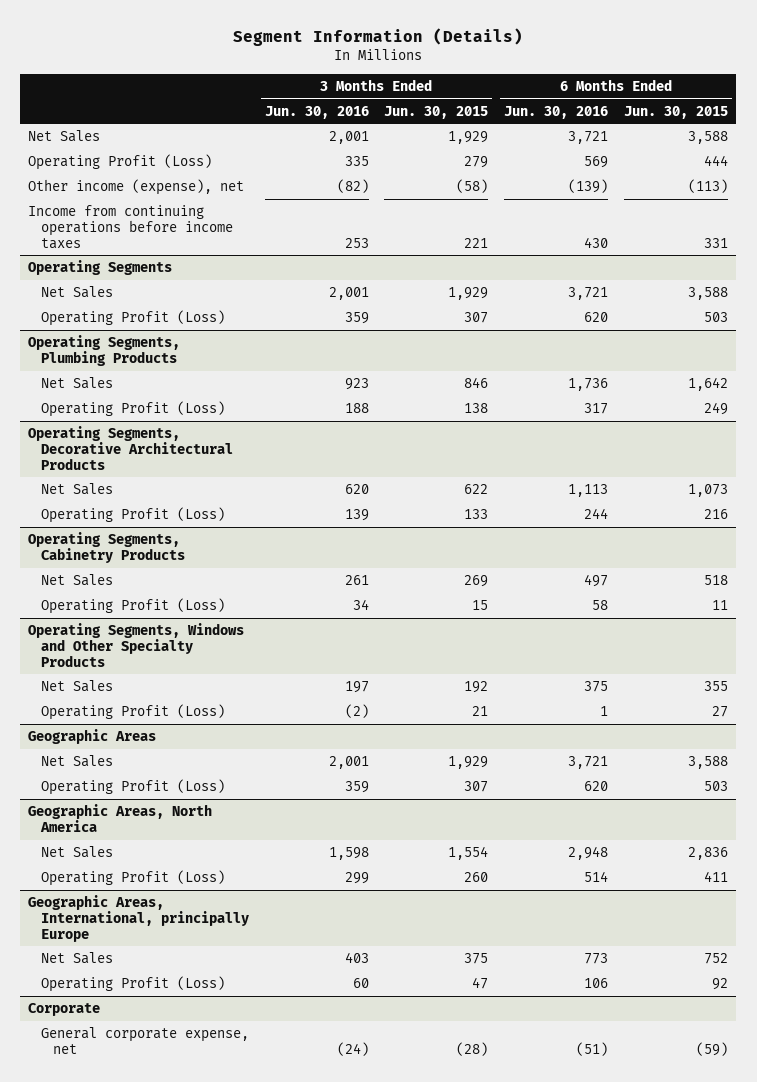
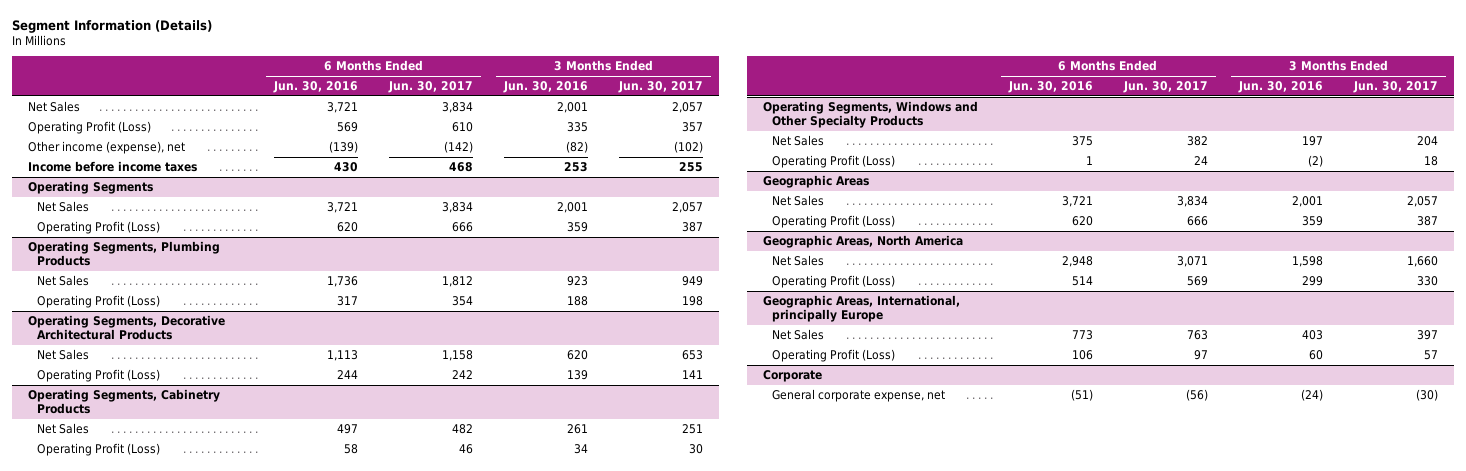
- | 3 Months Ended Jun. 30, 2016 | 3 Months Ended Jun. 30, 2015 | 6 Months Ended Jun. 30, 2016 | 6 Months Ended Jun. 30, 2015
+ | 6 Months Ended Jun. 30, 2016 | 6 Months Ended Jun. 30, 2017 | 3 Months Ended Jun. 30, 2016 | 3 Months Ended Jun. 30, 2017
- Income from continuing operations before income taxes | 253 | 221 | 430 | 331
+ Income before income taxes | 430 | 468 | 253 | 255

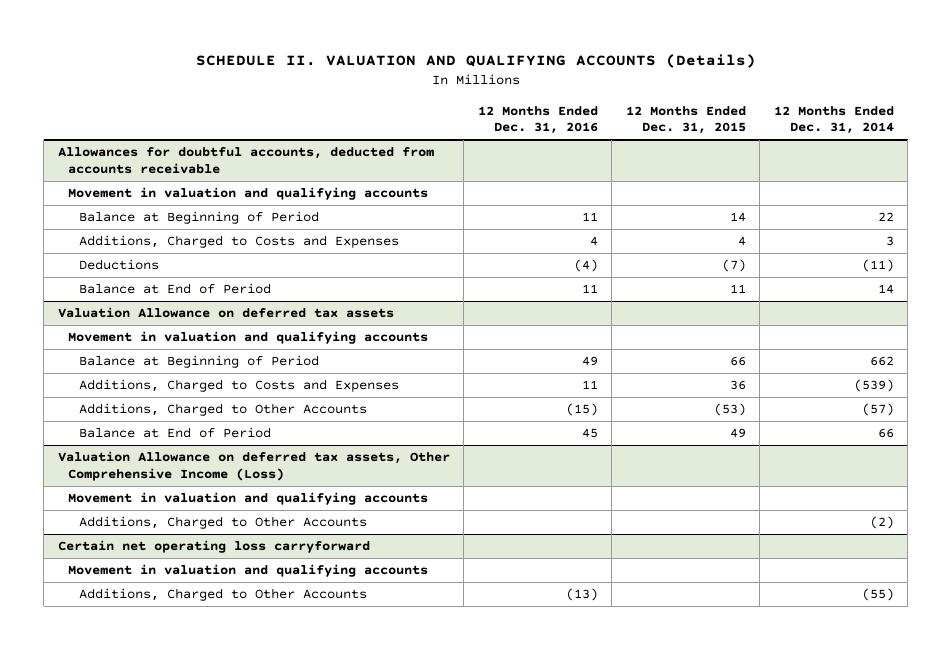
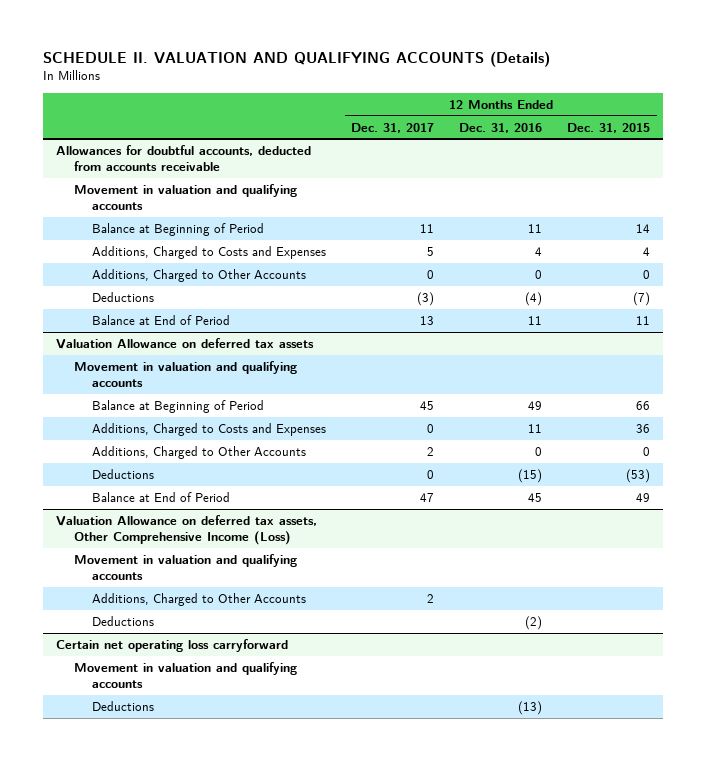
- | 12 Months Ended Dec. 31, 2016 | 12 Months Ended Dec. 31, 2015 | 12 Months Ended Dec. 31, 2014
+ | 12 Months Ended Dec. 31, 2017 | 12 Months Ended Dec. 31, 2016 | 12 Months Ended Dec. 31, 2015
@ Allowances for doubtful accounts, deducted from accounts receivable
+ Additions, Charged to Other Accounts | 0 | 0 | 0
@ Valuation Allowance on deferred tax assets
- Additions, Charged to Other Accounts | (15) | (53) | (57)
+ Additions, Charged to Other Accounts | 2 | 0 | 0
+ Deductions | 0 | (15) | (53)
@ Valuation Allowance on deferred tax assets, Other Comprehensive Income (Loss)
+ Deductions | | (2) |
@ Certain net operating loss carryforward
- Additions, Charged to Other Accounts | (13) | | (55)
+ Deductions | | (13) |

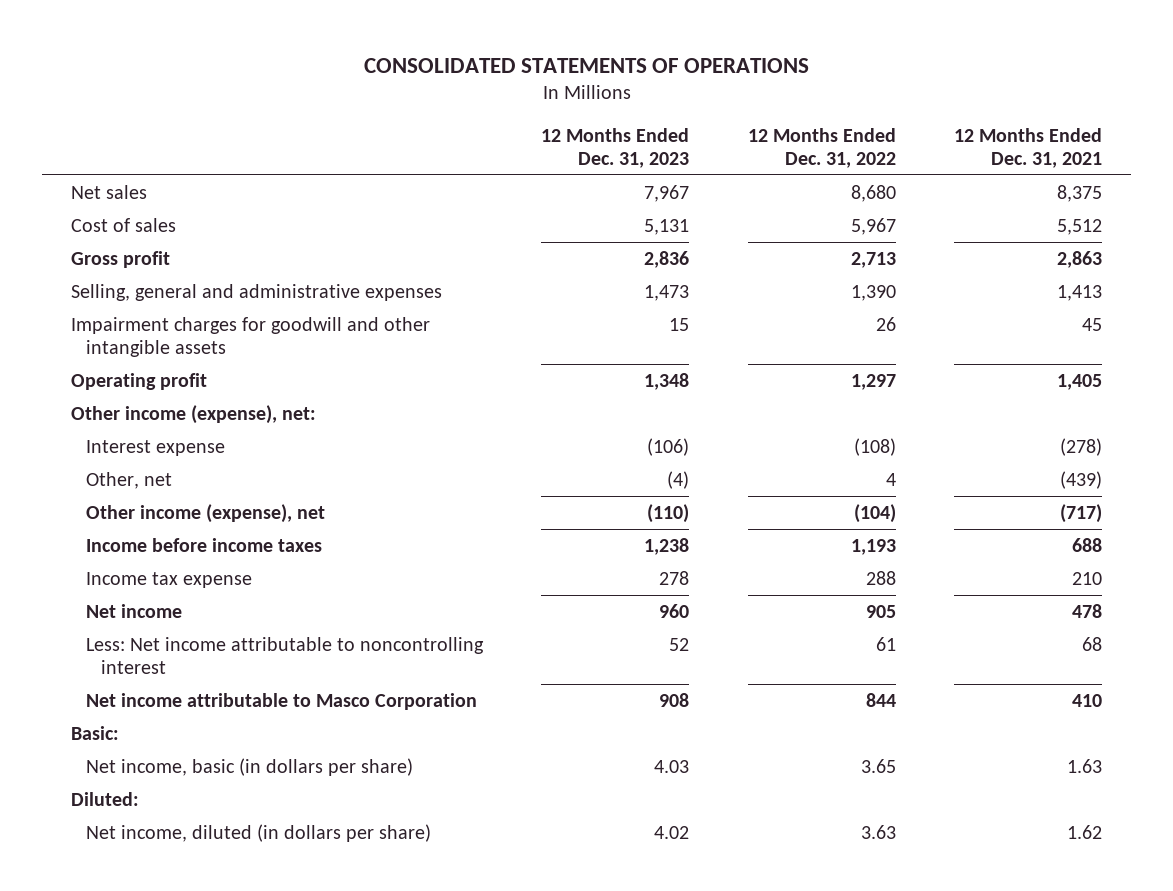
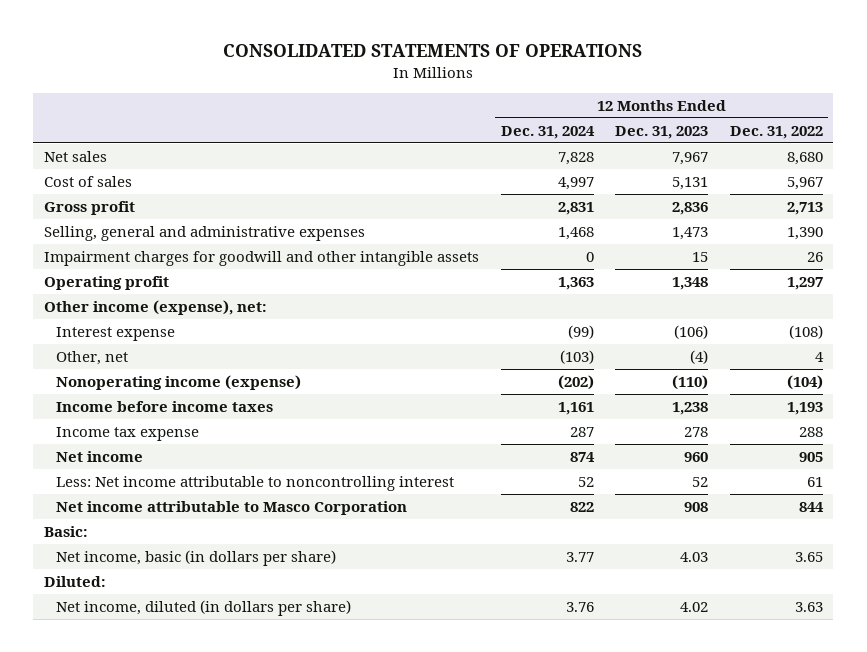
- | 12 Months Ended Dec. 31, 2023 | 12 Months Ended Dec. 31, 2022 | 12 Months Ended Dec. 31, 2021
+ | 12 Months Ended Dec. 31, 2024 | 12 Months Ended Dec. 31, 2023 | 12 Months Ended Dec. 31, 2022
- Other income (expense), net | (110) | (104) | (717)
+ Nonoperating income (expense) | (202) | (110) | (104)

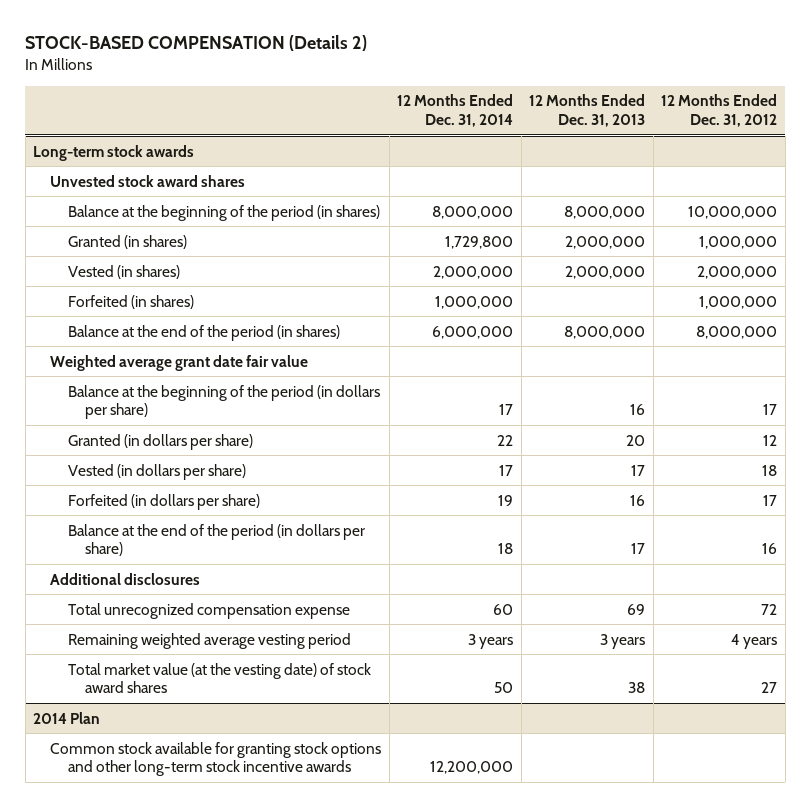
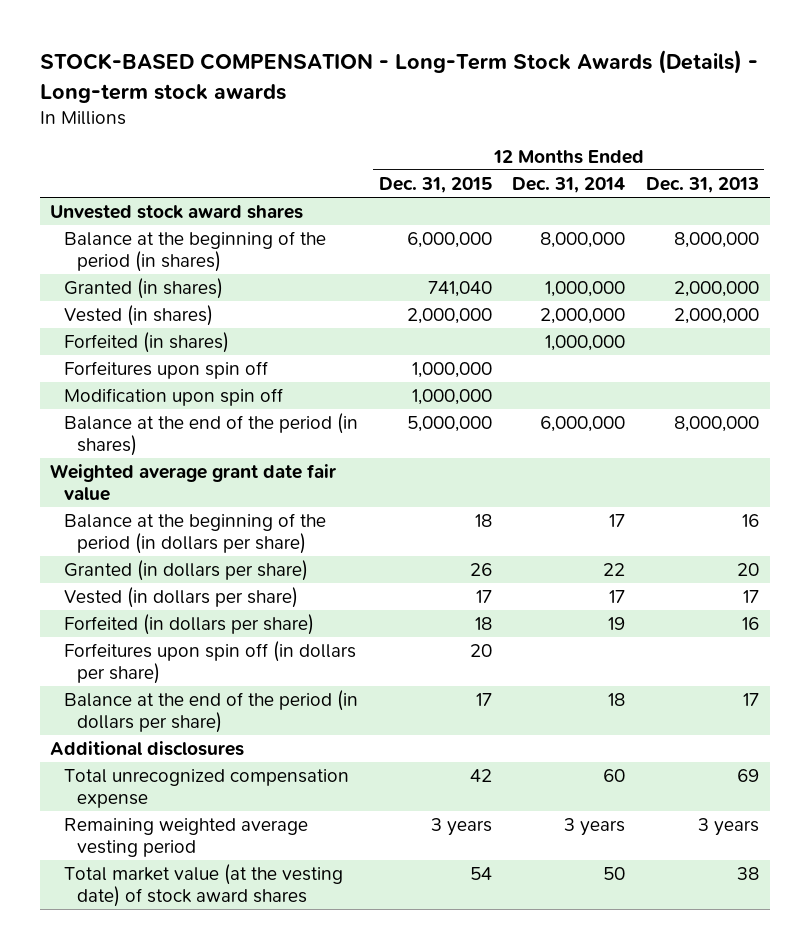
- STOCK-BASED COMPENSATION (Details 2)
+ STOCK-BASED COMPENSATION - Long-Term Stock Awards (Details) - Long-term stock awards
- | 12 Months Ended Dec. 31, 2014 | 12 Months Ended Dec. 31, 2013 | 12 Months Ended Dec. 31, 2012
+ | 12 Months Ended Dec. 31, 2015 | 12 Months Ended Dec. 31, 2014 | 12 Months Ended Dec. 31, 2013
- Long-term stock awards
- Granted (in shares) | 1,729,800 | 2,000,000 | 1,000,000
+ Granted (in shares) | 741,040 | 1,000,000 | 2,000,000
+ Forfeitures upon spin off | 1,000,000 | |
+ Modification upon spin off | 1,000,000 | |
+ Forfeitures upon spin off (in dollars per share) | 20 | |
- 2014 Plan
- Common stock available for granting stock options and other long-term stock incentive awards | 12,200,000 | |

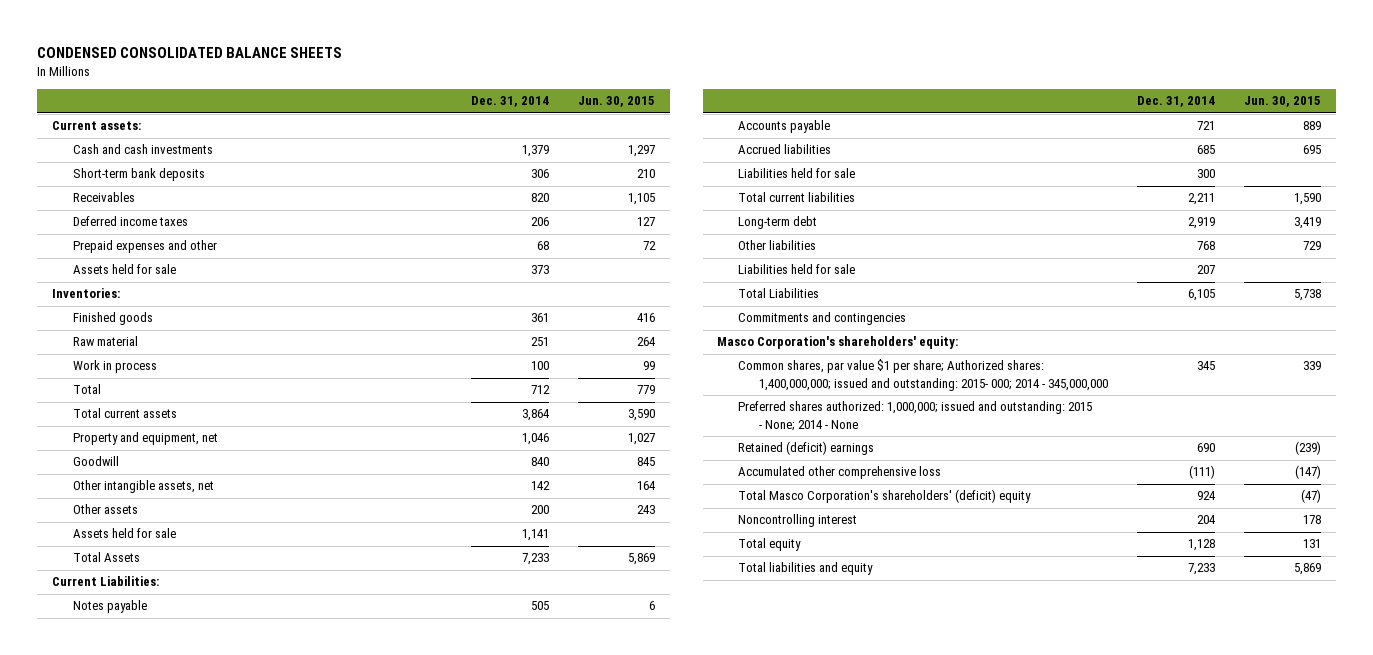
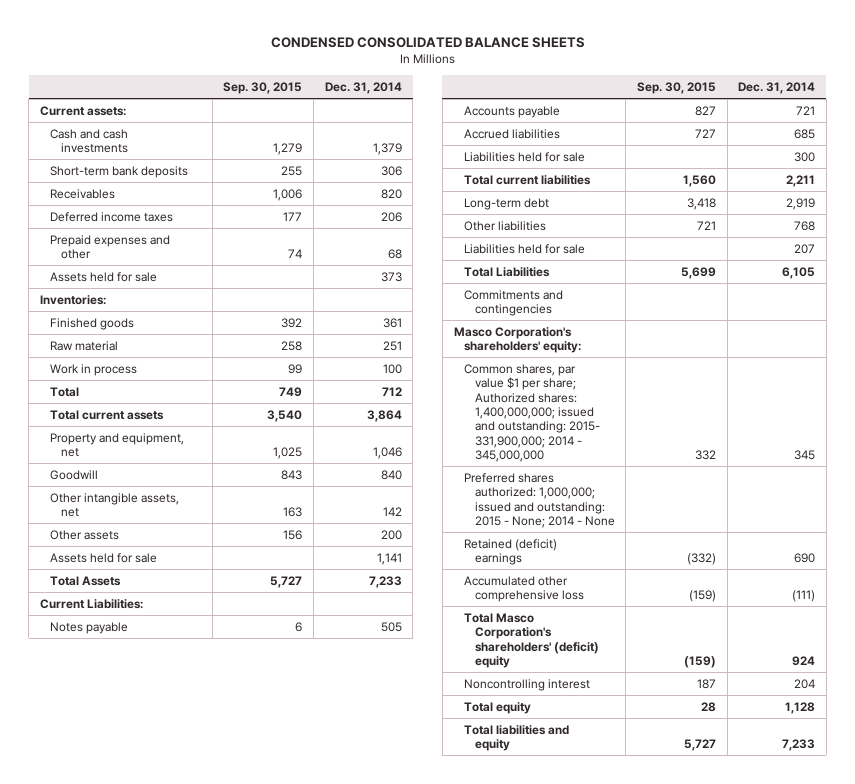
- | Dec. 31, 2014 | Jun. 30, 2015
+ | Sep. 30, 2015 | Dec. 31, 2014
- Common shares, par value $1 per share; Authorized shares: 1,400,000,000; issued and outstanding: 2015- 000; 2014 - 345,000,000 | 345 | 339
+ Common shares, par value $1 per share; Authorized shares: 1,400,000,000; issued and outstanding: 2015- 331,900,000; 2014 - 345,000,000 | 332 | 345

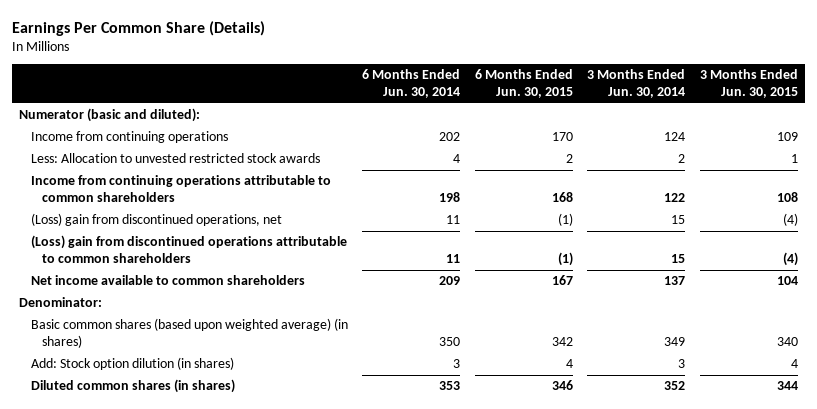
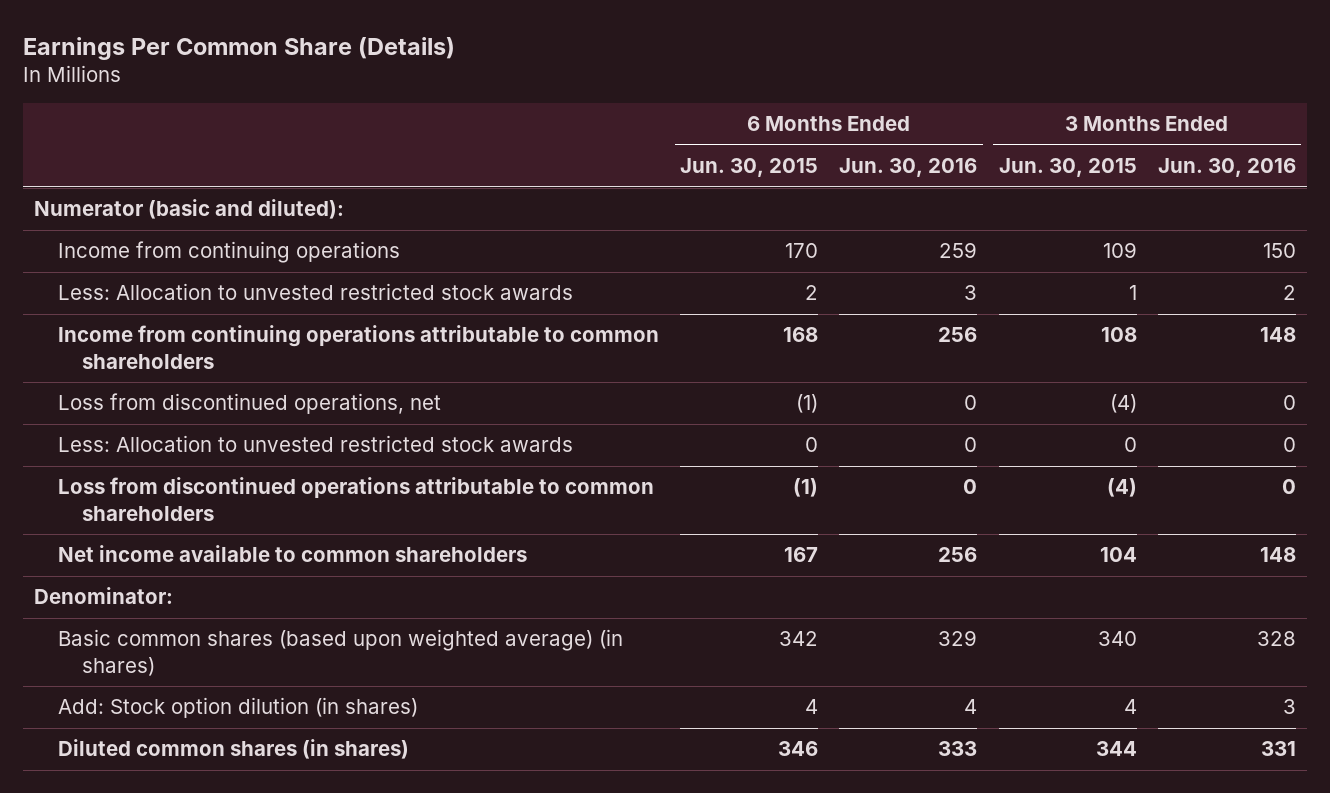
- | 6 Months Ended Jun. 30, 2014 | 6 Months Ended Jun. 30, 2015 | 3 Months Ended Jun. 30, 2014 | 3 Months Ended Jun. 30, 2015
+ | 6 Months Ended Jun. 30, 2015 | 6 Months Ended Jun. 30, 2016 | 3 Months Ended Jun. 30, 2015 | 3 Months Ended Jun. 30, 2016
- (Loss) gain from discontinued operations, net | 11 | (1) | 15 | (4)
- (Loss) gain from discontinued operations attributable to common shareholders | 11 | (1) | 15 | (4)
+ Loss from discontinued operations, net | (1) | 0 | (4) | 0
+ Less: Allocation to unvested restricted stock awards | 0 | 0 | 0 | 0
+ Loss from discontinued operations attributable to common shareholders | (1) | 0 | (4) | 0

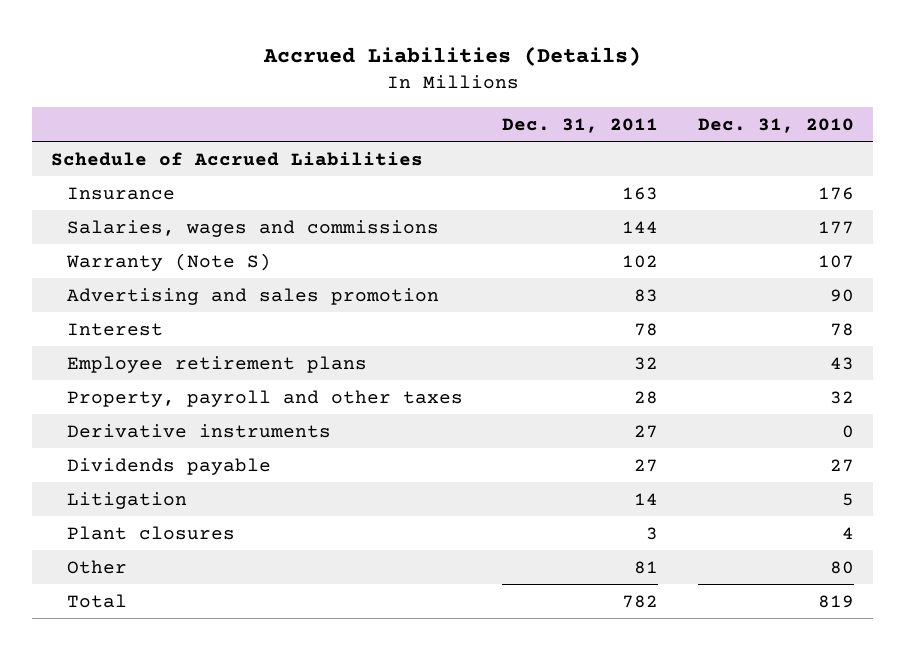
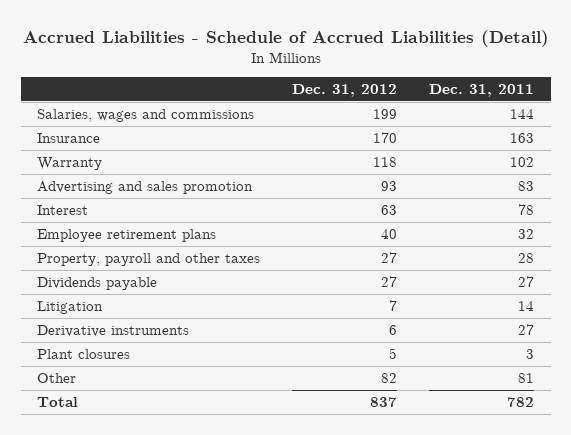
- Accrued Liabilities (Details)
+ Accrued Liabilities - Schedule of Accrued Liabilities (Detail)
- | Dec. 31, 2011 | Dec. 31, 2010
+ | Dec. 31, 2012 | Dec. 31, 2011
- Schedule of Accrued Liabilities
- Warranty (Note S) | 102 | 107
moved down: Insurance | 170 | 163
+ Warranty | 118 | 102
moved down: Derivative instruments | 6 | 27

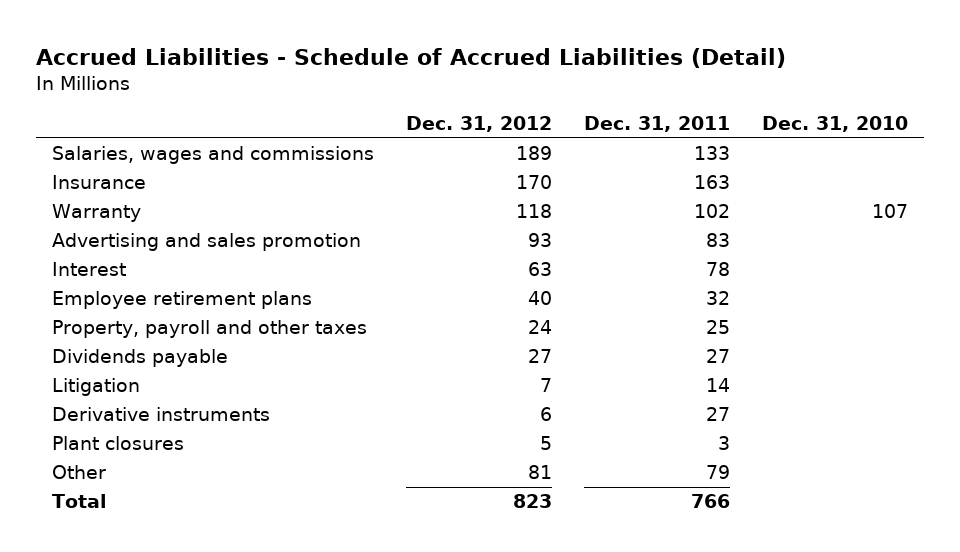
- | Dec. 31, 2012 | Dec. 31, 2011
+ | Dec. 31, 2012 | Dec. 31, 2011 | Dec. 31, 2010
- Salaries, wages and commissions | 199 | 144
+ Salaries, wages and commissions | 189 | 133 |
- Property, payroll and other taxes | 27 | 28
+ Property, payroll and other taxes | 24 | 25 |
- Other | 82 | 81
- Total | 837 | 782
+ Other | 81 | 79 |
+ Total | 823 | 766 |

